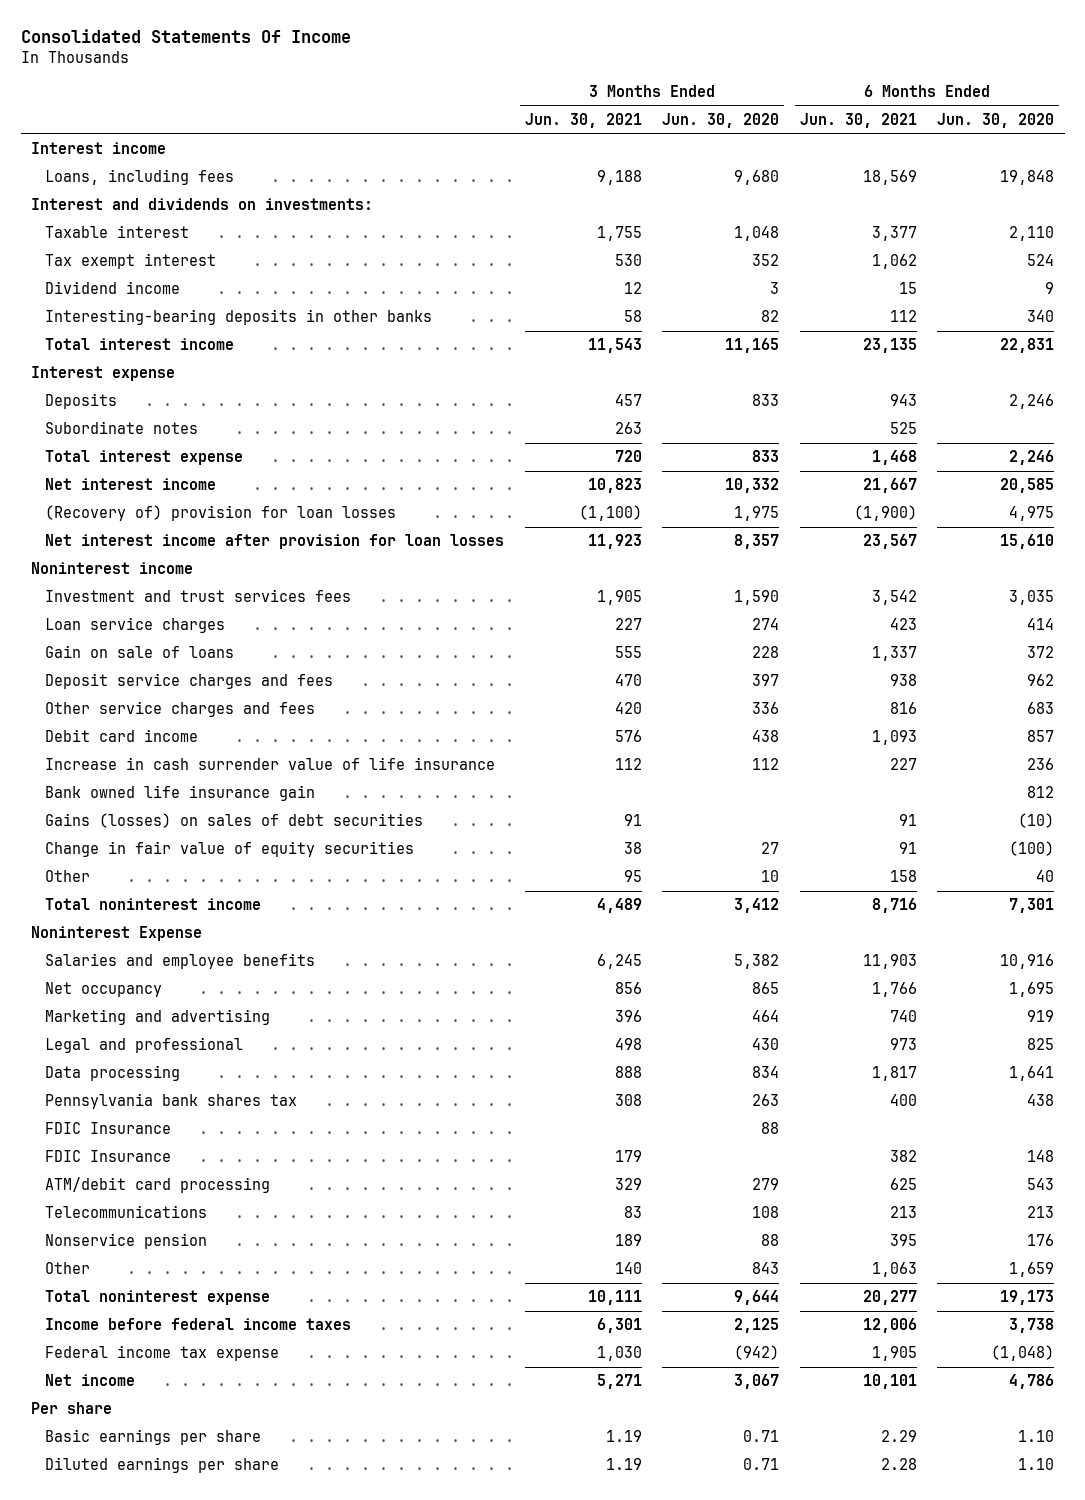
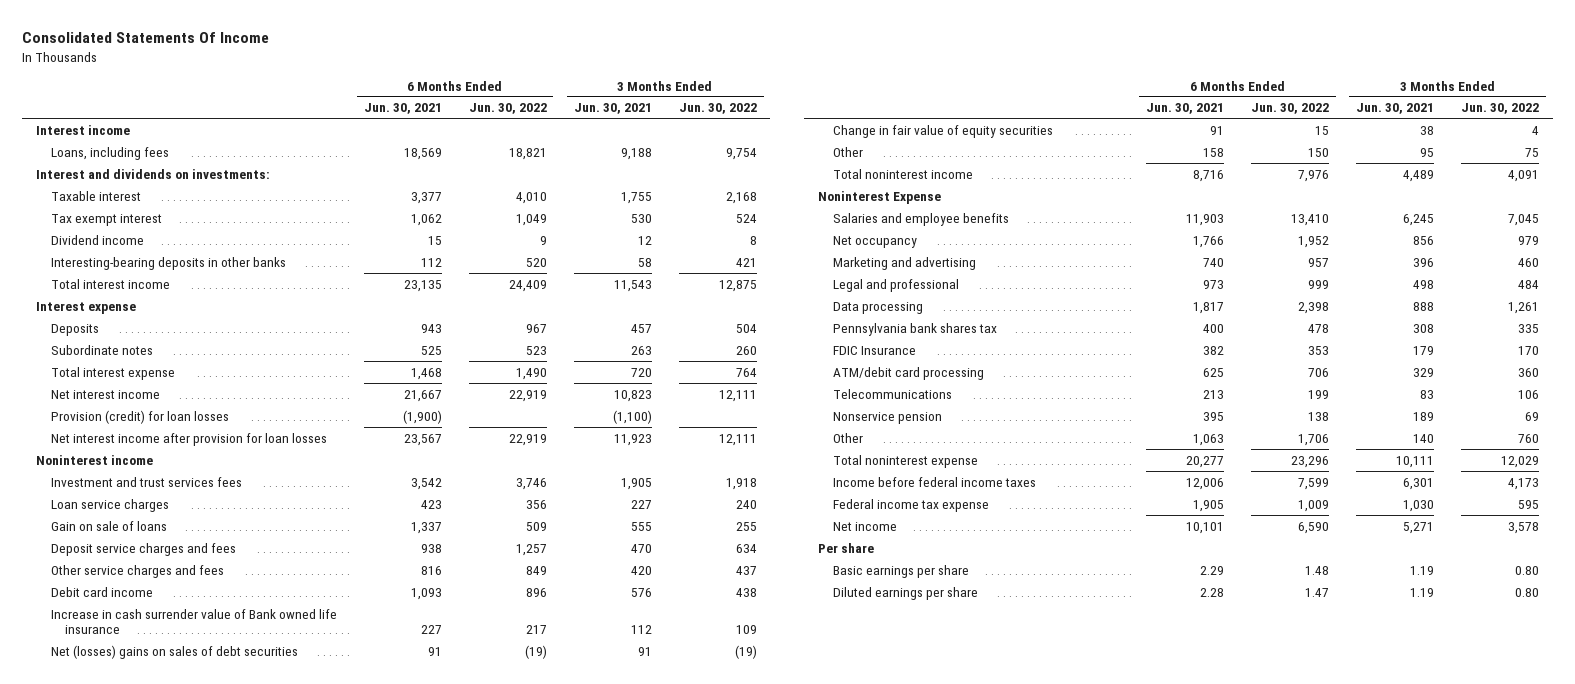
- | 3 Months Ended Jun. 30, 2021 | 3 Months Ended Jun. 30, 2020 | 6 Months Ended Jun. 30, 2021 | 6 Months Ended Jun. 30, 2020
+ | 6 Months Ended Jun. 30, 2021 | 6 Months Ended Jun. 30, 2022 | 3 Months Ended Jun. 30, 2021 | 3 Months Ended Jun. 30, 2022
- (Recovery of) provision for loan losses | (1,100) | 1,975 | (1,900) | 4,975
+ Provision (credit) for loan losses | (1,900) | | (1,100) |
- Increase in cash surrender value of life insurance | 112 | 112 | 227 | 236
- Bank owned life insurance gain | | | | 812
- Gains (losses) on sales of debt securities | 91 | | 91 | (10)
+ Increase in cash surrender value of Bank owned life insurance | 227 | 217 | 112 | 109
+ Net (losses) gains on sales of debt securities | 91 | (19) | 91 | (19)
- FDIC Insurance | | 88 | |

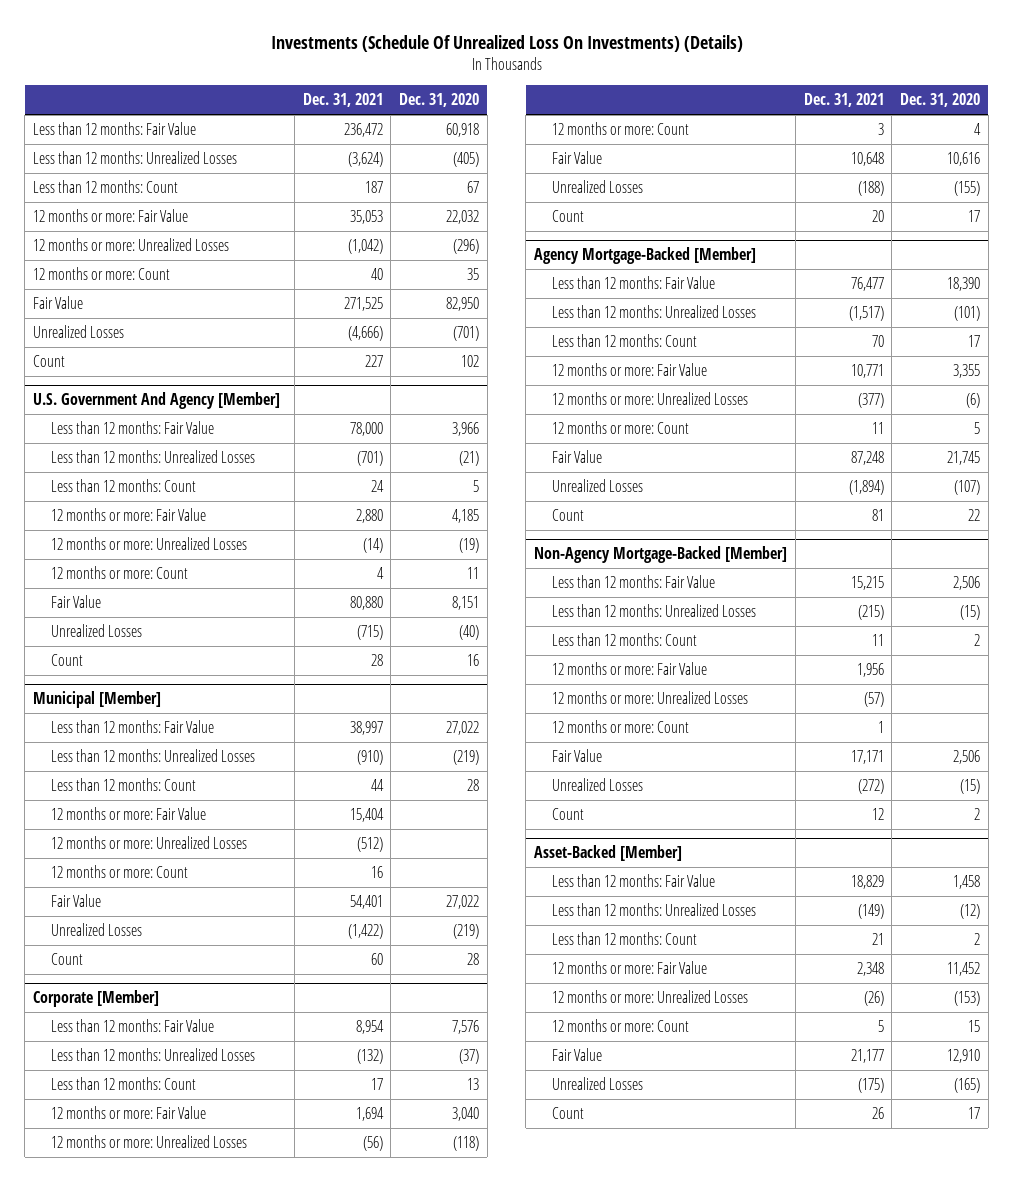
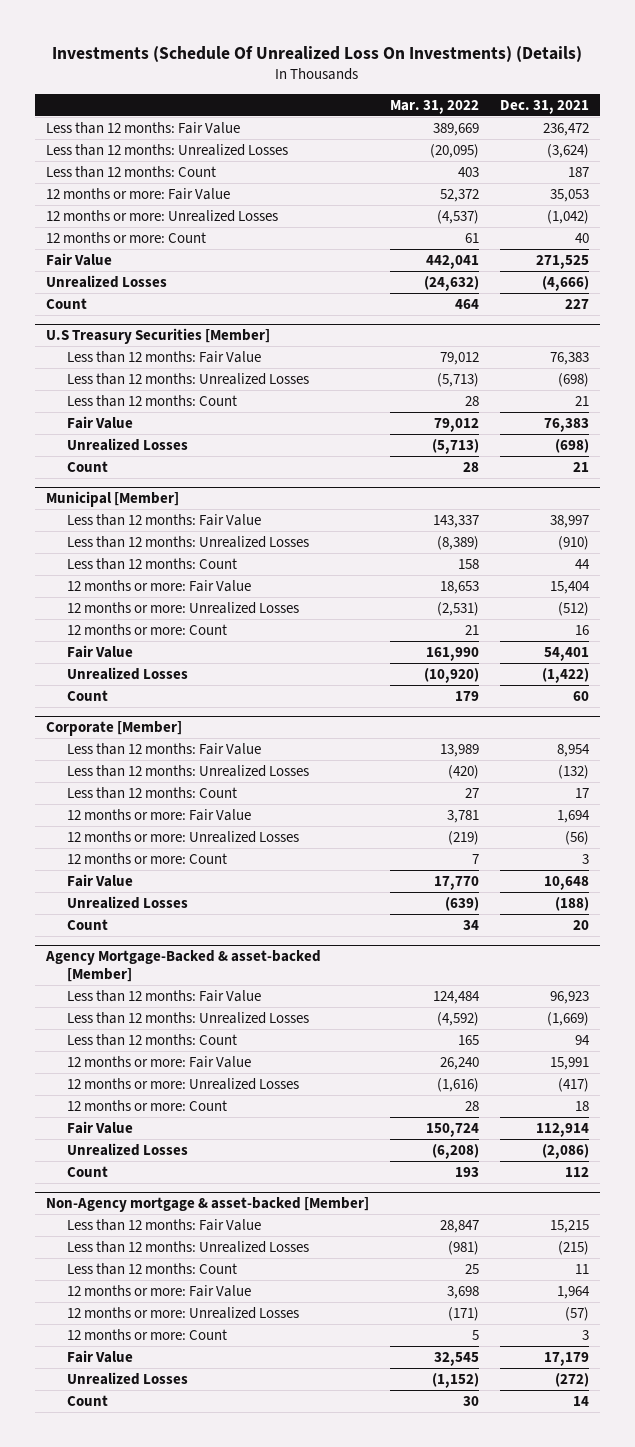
- | Dec. 31, 2021 | Dec. 31, 2020
+ | Mar. 31, 2022 | Dec. 31, 2021
- U.S. Government And Agency [Member]
- Less than 12 months: Fair Value | 78,000 | 3,966
- Less than 12 months: Unrealized Losses | (701) | (21)
- Less than 12 months: Count | 24 | 5
- 12 months or more: Fair Value | 2,880 | 4,185
- 12 months or more: Unrealized Losses | (14) | (19)
- 12 months or more: Count | 4 | 11
- Fair Value | 80,880 | 8,151
- Unrealized Losses | (715) | (40)
- Count | 28 | 16
+ U.S Treasury Securities [Member]
+ Less than 12 months: Fair Value | 79,012 | 76,383
+ Less than 12 months: Unrealized Losses | (5,713) | (698)
+ Less than 12 months: Count | 28 | 21
+ Fair Value | 79,012 | 76,383
+ Unrealized Losses | (5,713) | (698)
+ Count | 28 | 21
- Agency Mortgage-Backed [Member]
- Less than 12 months: Fair Value | 76,477 | 18,390
- Less than 12 months: Unrealized Losses | (1,517) | (101)
- Less than 12 months: Count | 70 | 17
- 12 months or more: Fair Value | 10,771 | 3,355
- 12 months or more: Unrealized Losses | (377) | (6)
- 12 months or more: Count | 11 | 5
- Fair Value | 87,248 | 21,745
- Unrealized Losses | (1,894) | (107)
- Count | 81 | 22
- Non-Agency Mortgage-Backed [Member]
+ Agency Mortgage-Backed & asset-backed [Member]
+ Less than 12 months: Fair Value | 124,484 | 96,923
+ Less than 12 months: Unrealized Losses | (4,592) | (1,669)
+ Less than 12 months: Count | 165 | 94
+ 12 months or more: Fair Value | 26,240 | 15,991
+ 12 months or more: Unrealized Losses | (1,616) | (417)
+ 12 months or more: Count | 28 | 18
+ Fair Value | 150,724 | 112,914
+ Unrealized Losses | (6,208) | (2,086)
+ Count | 193 | 112
+ Non-Agency mortgage & asset-backed [Member]
- 12 months or more: Fair Value | 1,956 |
+ 12 months or more: Fair Value | 3,698 | 1,964
- 12 months or more: Count | 1 |
- Fair Value | 17,171 | 2,506
+ 12 months or more: Count | 5 | 3
+ Fair Value | 32,545 | 17,179
- Count | 12 | 2
- Asset-Backed [Member]
- Less than 12 months: Fair Value | 18,829 | 1,458
- Less than 12 months: Unrealized Losses | (149) | (12)
- Less than 12 months: Count | 21 | 2
- 12 months or more: Fair Value | 2,348 | 11,452
- 12 months or more: Unrealized Losses | (26) | (153)
- 12 months or more: Count | 5 | 15
- Fair Value | 21,177 | 12,910
- Unrealized Losses | (175) | (165)
- Count | 26 | 17
+ Count | 30 | 14

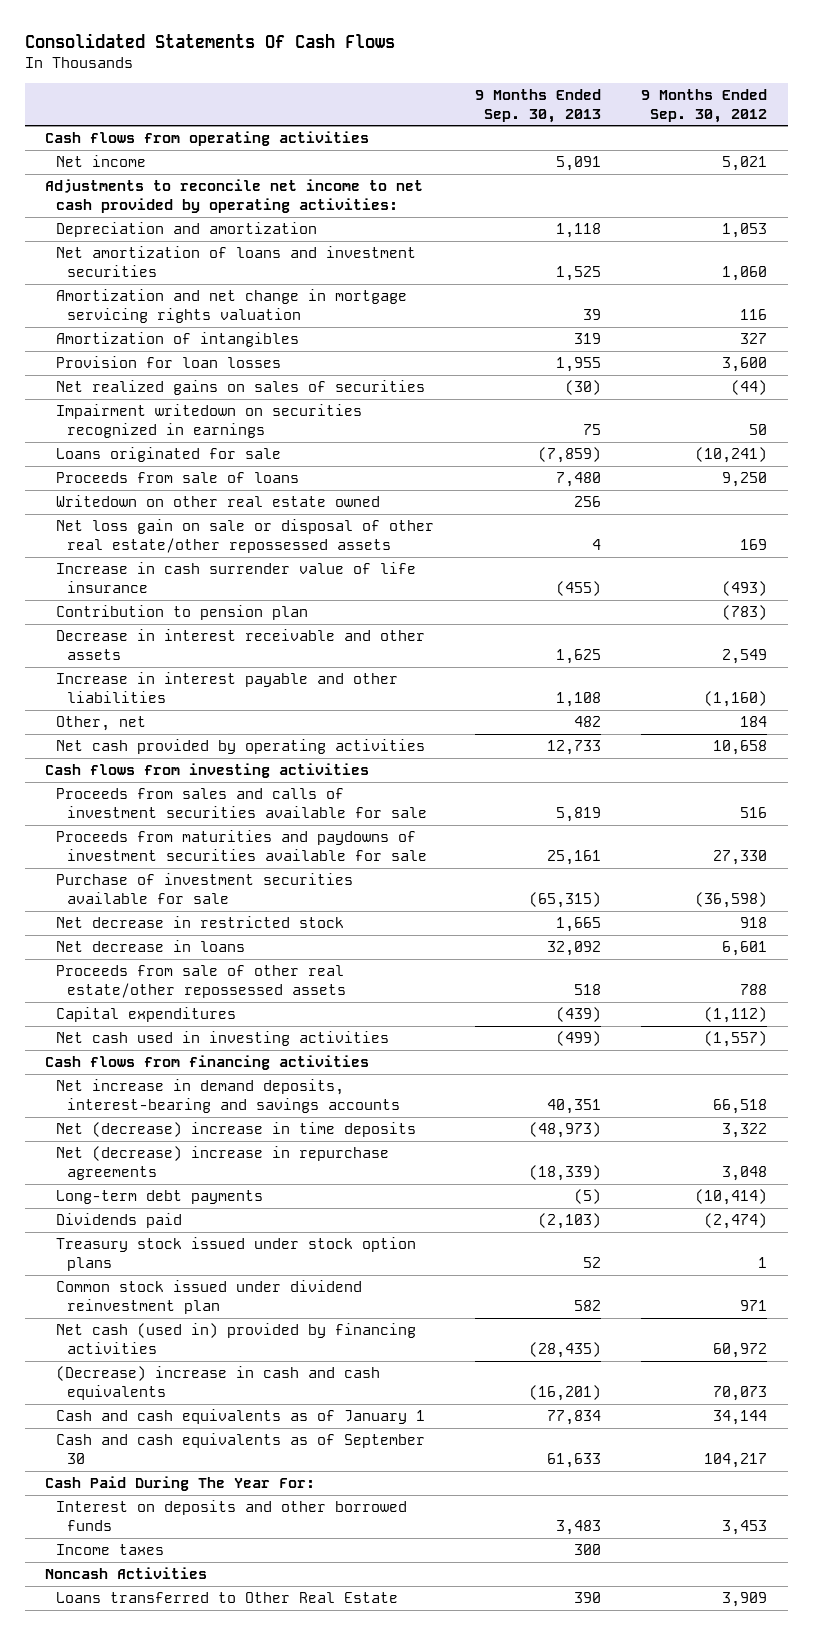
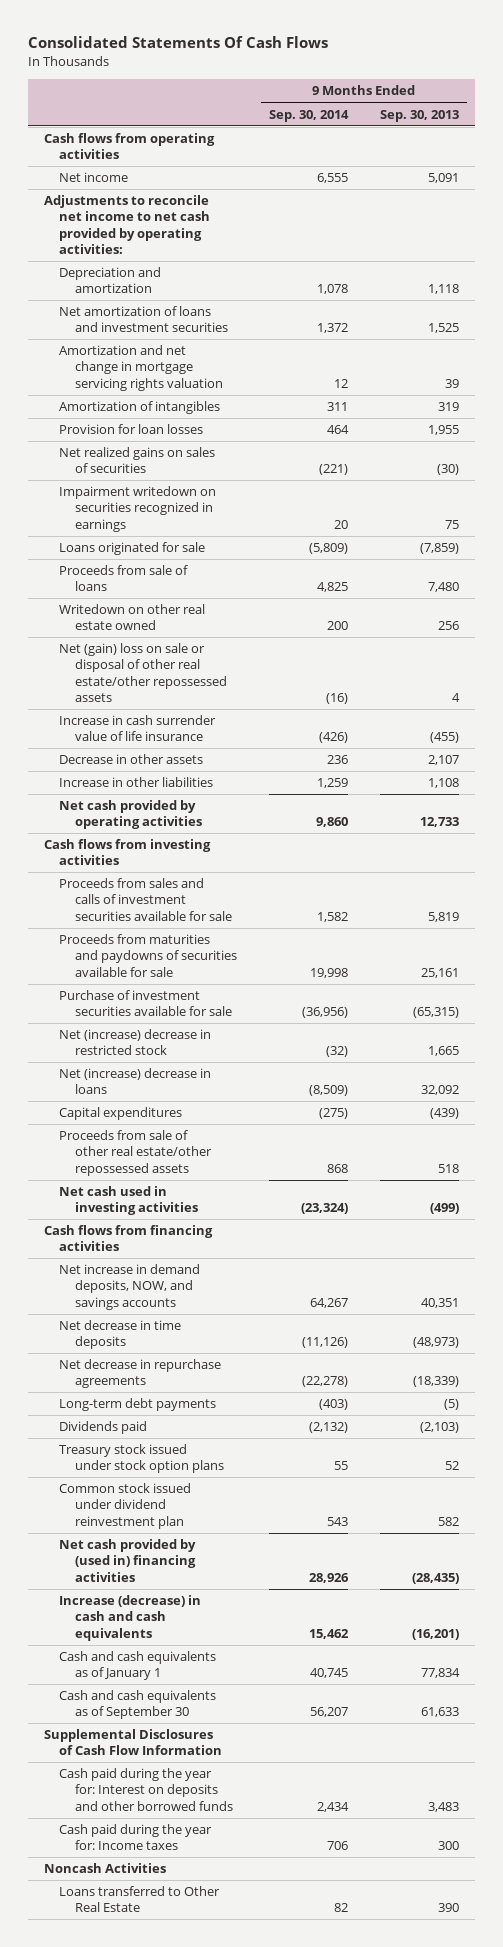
- | 9 Months Ended Sep. 30, 2013 | 9 Months Ended Sep. 30, 2012
+ | 9 Months Ended Sep. 30, 2014 | 9 Months Ended Sep. 30, 2013
- Net loss gain on sale or disposal of other real estate/other repossessed assets | 4 | 169
+ Net (gain) loss on sale or disposal of other real estate/other repossessed assets | (16) | 4
- Contribution to pension plan | | (783)
- Decrease in interest receivable and other assets | 1,625 | 2,549
- Increase in interest payable and other liabilities | 1,108 | (1,160)
- Other, net | 482 | 184
+ Decrease in other assets | 236 | 2,107
+ Increase in other liabilities | 1,259 | 1,108
- Proceeds from maturities and paydowns of investment securities available for sale | 25,161 | 27,330
+ Proceeds from maturities and paydowns of securities available for sale | 19,998 | 25,161
- Net decrease in restricted stock | 1,665 | 918
- Net decrease in loans | 32,092 | 6,601
+ Net (increase) decrease in restricted stock | (32) | 1,665
+ Net (increase) decrease in loans | (8,509) | 32,092
moved down: Proceeds from sale of other real estate/other repossessed assets | 868 | 518
- Net increase in demand deposits, interest-bearing and savings accounts | 40,351 | 66,518
- Net (decrease) increase in time deposits | (48,973) | 3,322
- Net (decrease) increase in repurchase agreements | (18,339) | 3,048
+ Net increase in demand deposits, NOW, and savings accounts | 64,267 | 40,351
+ Net decrease in time deposits | (11,126) | (48,973)
+ Net decrease in repurchase agreements | (22,278) | (18,339)
- Net cash (used in) provided by financing activities | (28,435) | 60,972
- (Decrease) increase in cash and cash equivalents | (16,201) | 70,073
+ Net cash provided by (used in) financing activities | 28,926 | (28,435)
+ Increase (decrease) in cash and cash equivalents | 15,462 | (16,201)
- Cash Paid During The Year For:
- Interest on deposits and other borrowed funds | 3,483 | 3,453
- Income taxes | 300 |
+ Supplemental Disclosures of Cash Flow Information
+ Cash paid during the year for: Interest on deposits and other borrowed funds | 2,434 | 3,483
+ Cash paid during the year for: Income taxes | 706 | 300

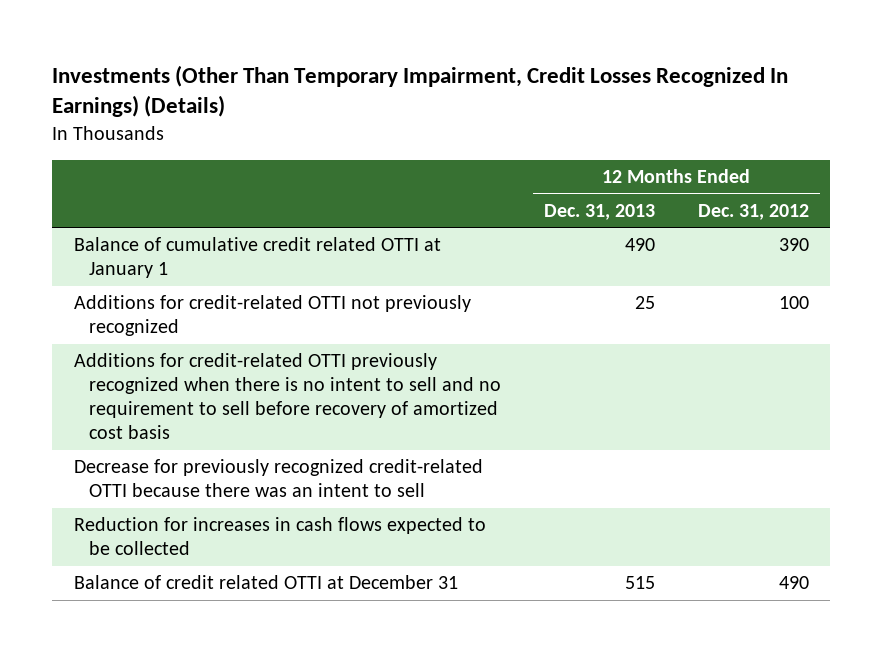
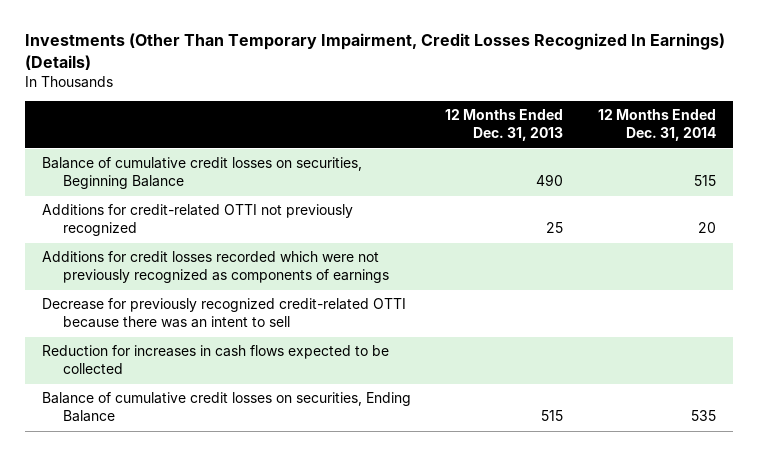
- | 12 Months Ended Dec. 31, 2013 | 12 Months Ended Dec. 31, 2012
+ | 12 Months Ended Dec. 31, 2013 | 12 Months Ended Dec. 31, 2014
- Balance of cumulative credit related OTTI at January 1 | 490 | 390
+ Balance of cumulative credit losses on securities, Beginning Balance | 490 | 515
- Additions for credit-related OTTI previously recognized when there is no intent to sell and no requirement to sell before recovery of amortized cost basis
+ Additions for credit losses recorded which were not previously recognized as components of earnings
- Balance of credit related OTTI at December 31 | 515 | 490
+ Balance of cumulative credit losses on securities, Ending Balance | 515 | 535

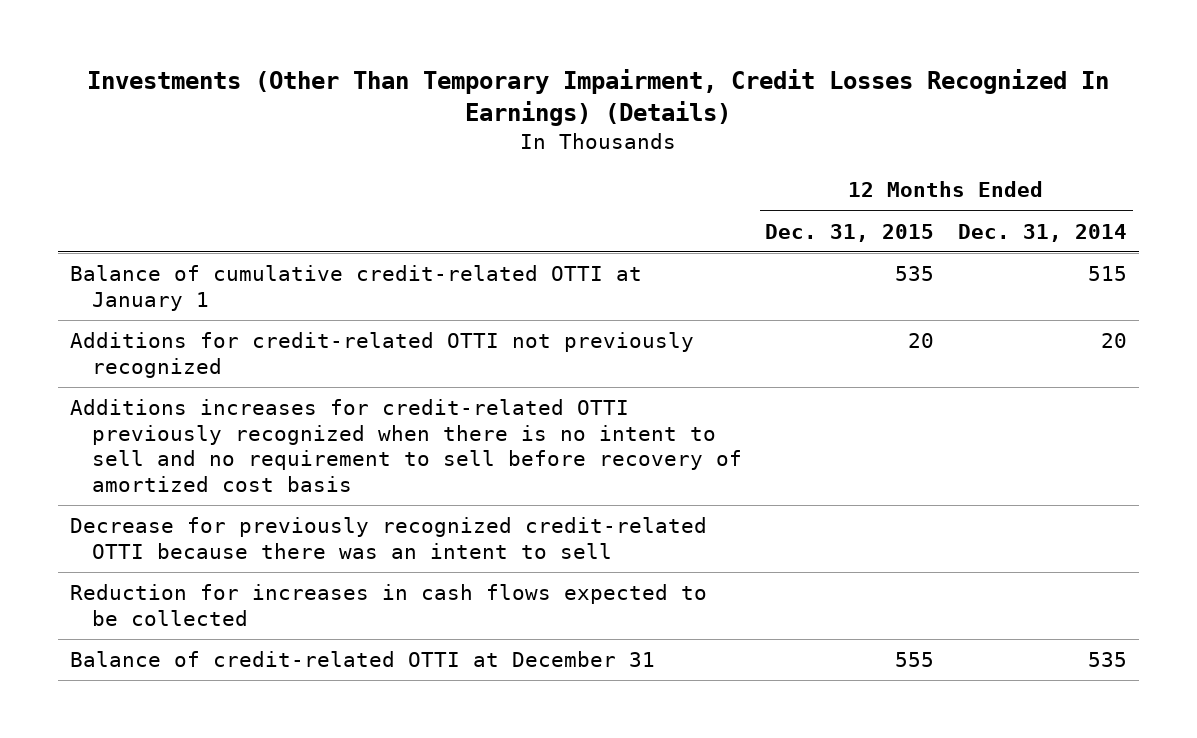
- | 12 Months Ended Dec. 31, 2013 | 12 Months Ended Dec. 31, 2014
+ | 12 Months Ended Dec. 31, 2015 | 12 Months Ended Dec. 31, 2014
- Balance of cumulative credit losses on securities, Beginning Balance | 490 | 515
+ Balance of cumulative credit-related OTTI at January 1 | 535 | 515
- Additions for credit losses recorded which were not previously recognized as components of earnings
+ Additions increases for credit-related OTTI previously recognized when there is no intent to sell and no requirement to sell before recovery of amortized cost basis
- Balance of cumulative credit losses on securities, Ending Balance | 515 | 535
+ Balance of credit-related OTTI at December 31 | 555 | 535

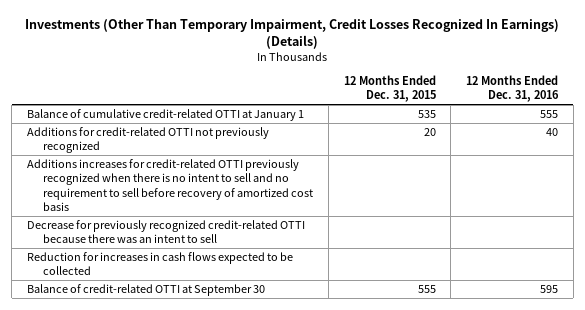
- | 12 Months Ended Dec. 31, 2015 | 12 Months Ended Dec. 31, 2014
+ | 12 Months Ended Dec. 31, 2015 | 12 Months Ended Dec. 31, 2016
- Balance of credit-related OTTI at December 31 | 555 | 535
+ Balance of credit-related OTTI at September 30 | 555 | 595

